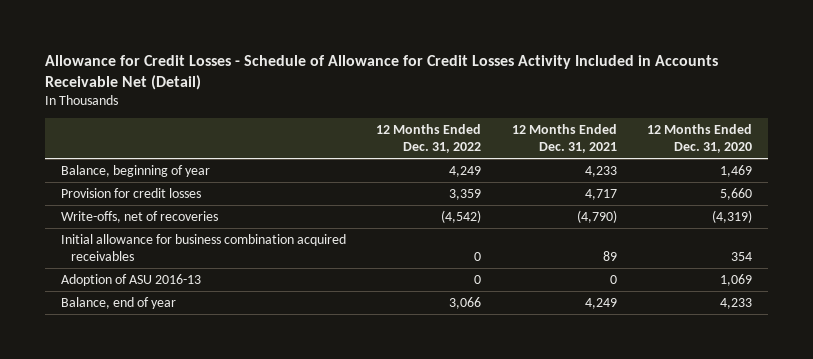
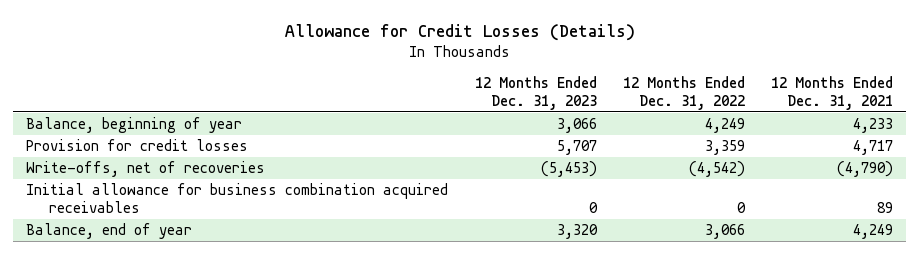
- Allowance for Credit Losses - Schedule of Allowance for Credit Losses Activity Included in Accounts Receivable Net (Detail)
+ Allowance for Credit Losses (Details)
- | 12 Months Ended Dec. 31, 2022 | 12 Months Ended Dec. 31, 2021 | 12 Months Ended Dec. 31, 2020
+ | 12 Months Ended Dec. 31, 2023 | 12 Months Ended Dec. 31, 2022 | 12 Months Ended Dec. 31, 2021
- Adoption of ASU 2016-13 | 0 | 0 | 1,069

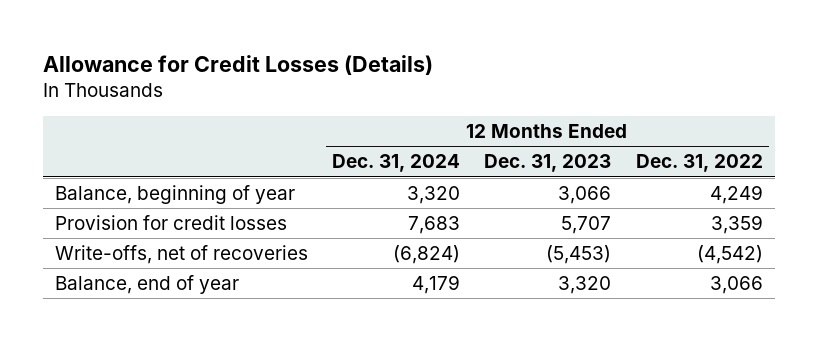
- | 12 Months Ended Dec. 31, 2023 | 12 Months Ended Dec. 31, 2022 | 12 Months Ended Dec. 31, 2021
+ | 12 Months Ended Dec. 31, 2024 | 12 Months Ended Dec. 31, 2023 | 12 Months Ended Dec. 31, 2022
- Initial allowance for business combination acquired receivables | 0 | 0 | 89

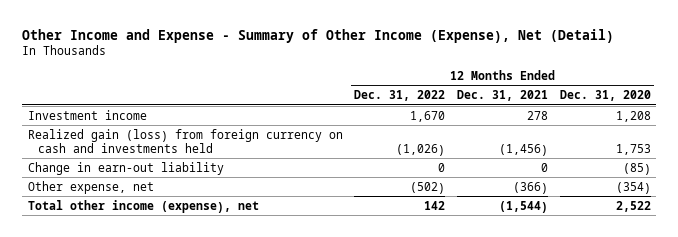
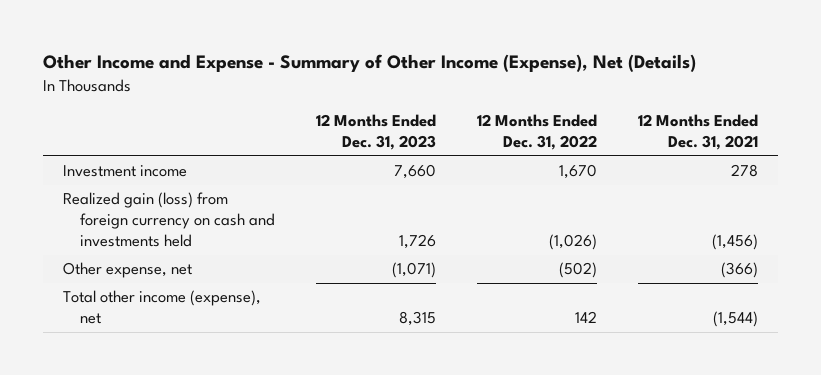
- Other Income and Expense - Summary of Other Income (Expense), Net (Detail)
+ Other Income and Expense - Summary of Other Income (Expense), Net (Details)
- | 12 Months Ended Dec. 31, 2022 | 12 Months Ended Dec. 31, 2021 | 12 Months Ended Dec. 31, 2020
+ | 12 Months Ended Dec. 31, 2023 | 12 Months Ended Dec. 31, 2022 | 12 Months Ended Dec. 31, 2021
- Change in earn-out liability | 0 | 0 | (85)

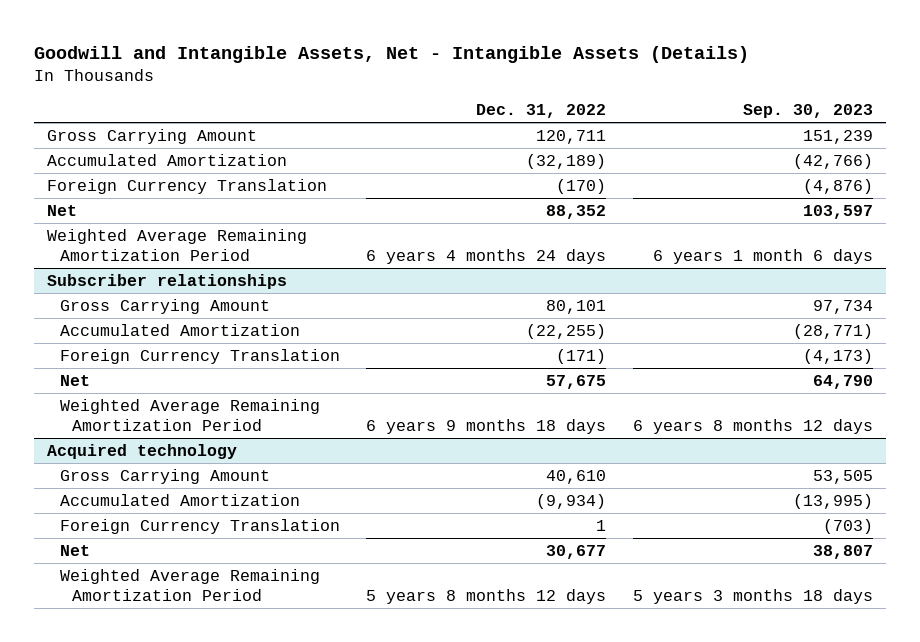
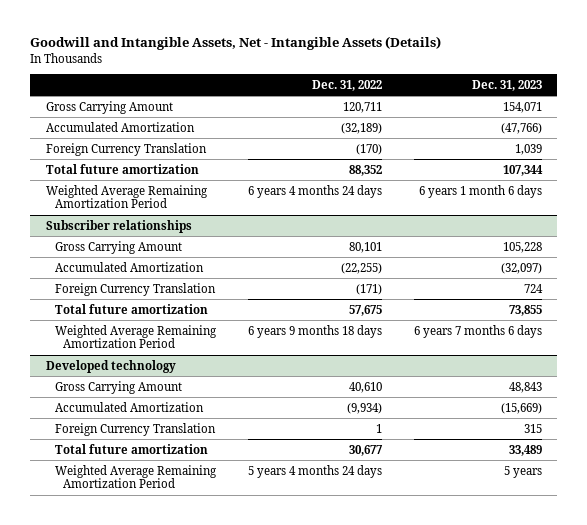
- | Dec. 31, 2022 | Sep. 30, 2023
+ | Dec. 31, 2022 | Dec. 31, 2023
- Net | 88,352 | 103,597
+ Total future amortization | 88,352 | 107,344
@ Subscriber relationships
- Net | 57,675 | 64,790
+ Total future amortization | 57,675 | 73,855
- Acquired technology
+ Developed technology
- Net | 30,677 | 38,807
- Weighted Average Remaining Amortization Period | 5 years 8 months 12 days | 5 years 3 months 18 days
+ Total future amortization | 30,677 | 33,489
+ Weighted Average Remaining Amortization Period | 5 years 4 months 24 days | 5 years

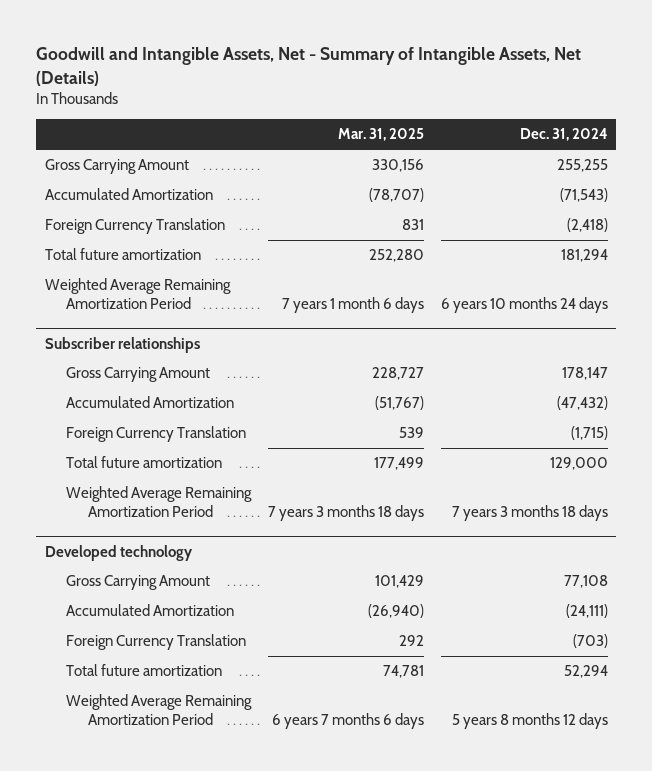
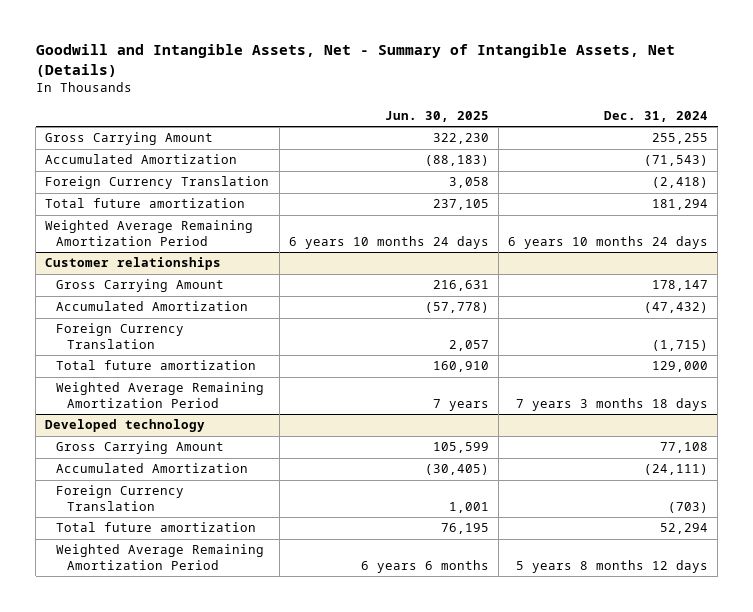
- | Mar. 31, 2025 | Dec. 31, 2024
+ | Jun. 30, 2025 | Dec. 31, 2024
- Subscriber relationships
+ Customer relationships

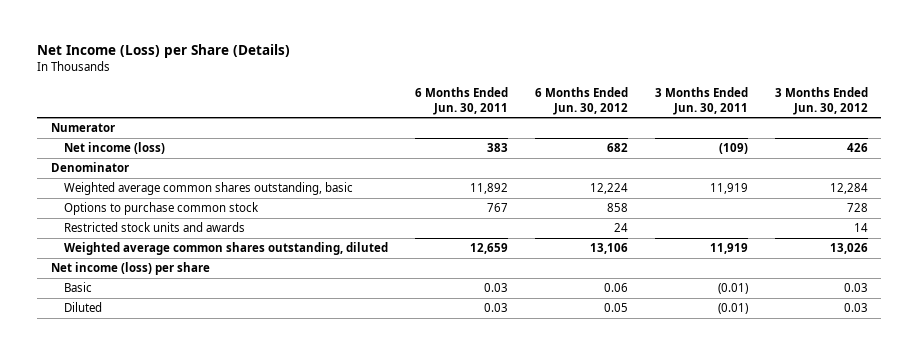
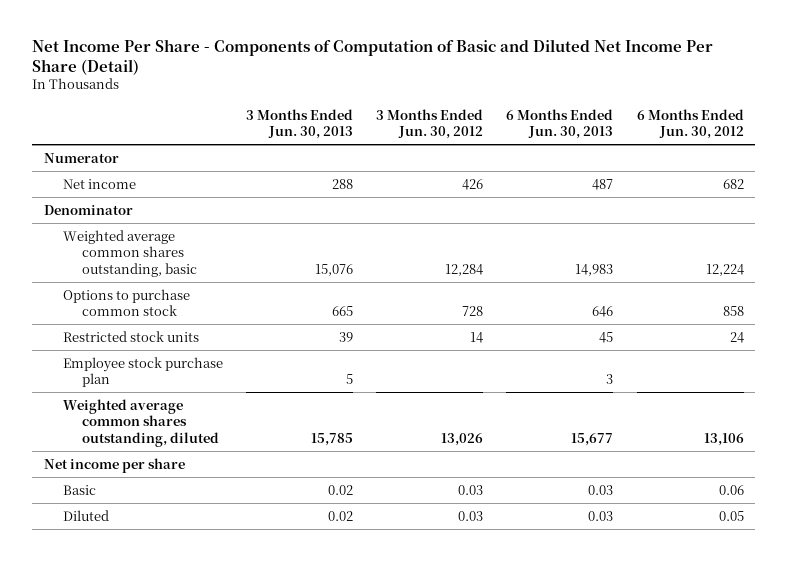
- Net Income (Loss) per Share (Details)
+ Net Income Per Share - Components of Computation of Basic and Diluted Net Income Per Share (Detail)
- | 6 Months Ended Jun. 30, 2011 | 6 Months Ended Jun. 30, 2012 | 3 Months Ended Jun. 30, 2011 | 3 Months Ended Jun. 30, 2012
+ | 3 Months Ended Jun. 30, 2013 | 3 Months Ended Jun. 30, 2012 | 6 Months Ended Jun. 30, 2013 | 6 Months Ended Jun. 30, 2012
- Net income (loss) | 383 | 682 | (109) | 426
+ Net income | 288 | 426 | 487 | 682
- Restricted stock units and awards | | 24 | | 14
+ Restricted stock units | 39 | 14 | 45 | 24
+ Employee stock purchase plan | 5 | | 3 |
- Net income (loss) per share
+ Net income per share

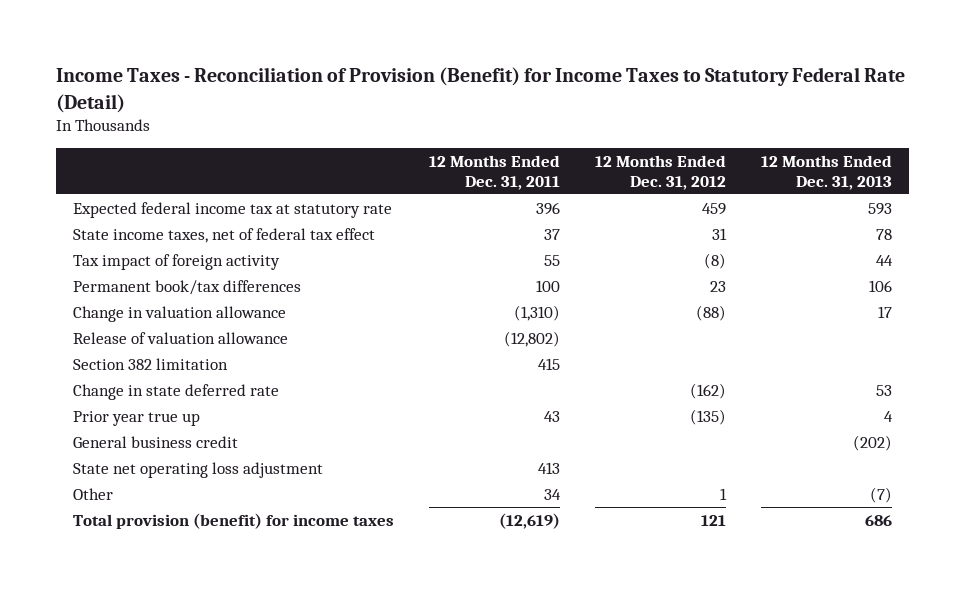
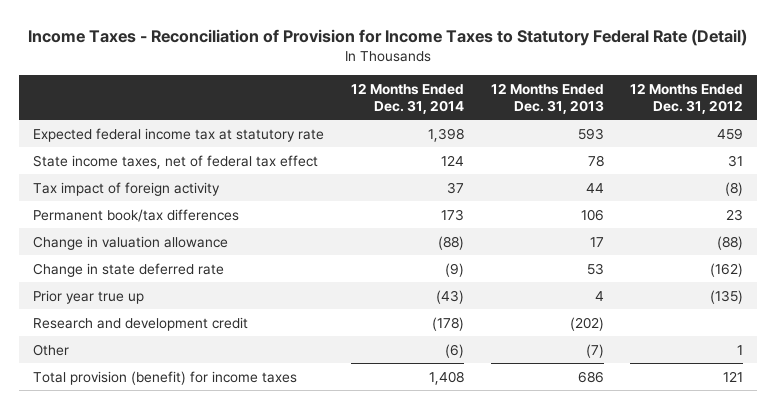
- Income Taxes - Reconciliation of Provision (Benefit) for Income Taxes to Statutory Federal Rate (Detail)
+ Income Taxes - Reconciliation of Provision for Income Taxes to Statutory Federal Rate (Detail)
- | 12 Months Ended Dec. 31, 2011 | 12 Months Ended Dec. 31, 2012 | 12 Months Ended Dec. 31, 2013
+ | 12 Months Ended Dec. 31, 2014 | 12 Months Ended Dec. 31, 2013 | 12 Months Ended Dec. 31, 2012
- Release of valuation allowance | (12,802) | |
- Section 382 limitation | 415 | |
- General business credit | | | (202)
- State net operating loss adjustment | 413 | |
+ Research and development credit | (178) | (202) |

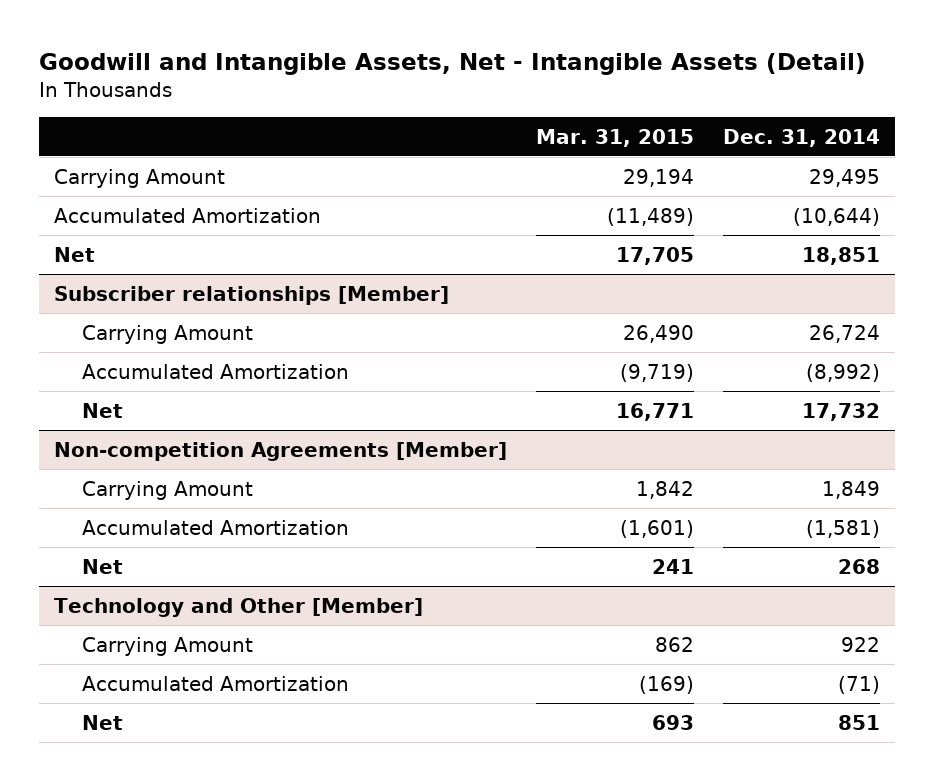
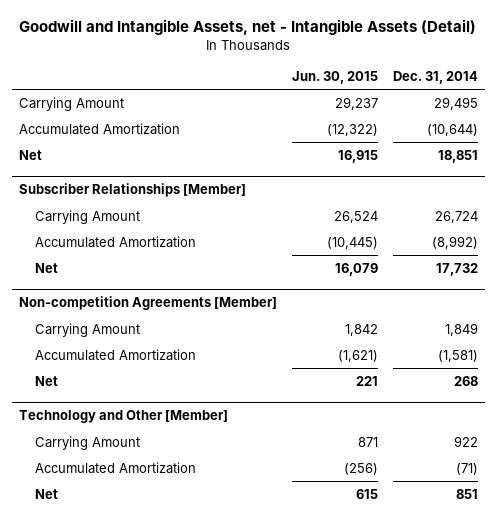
- Goodwill and Intangible Assets, Net - Intangible Assets (Detail)
+ Goodwill and Intangible Assets, net - Intangible Assets (Detail)
- | Mar. 31, 2015 | Dec. 31, 2014
+ | Jun. 30, 2015 | Dec. 31, 2014
- Subscriber relationships [Member]
+ Subscriber Relationships [Member]

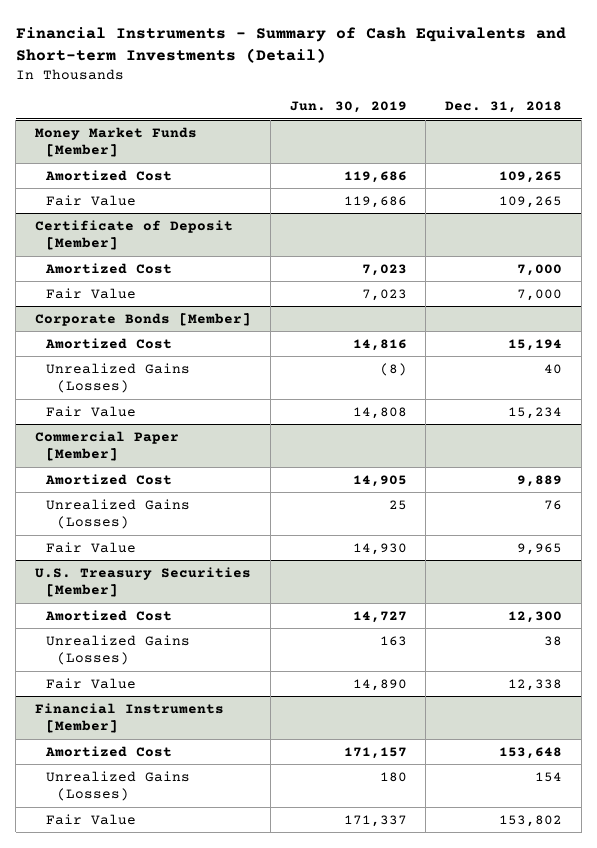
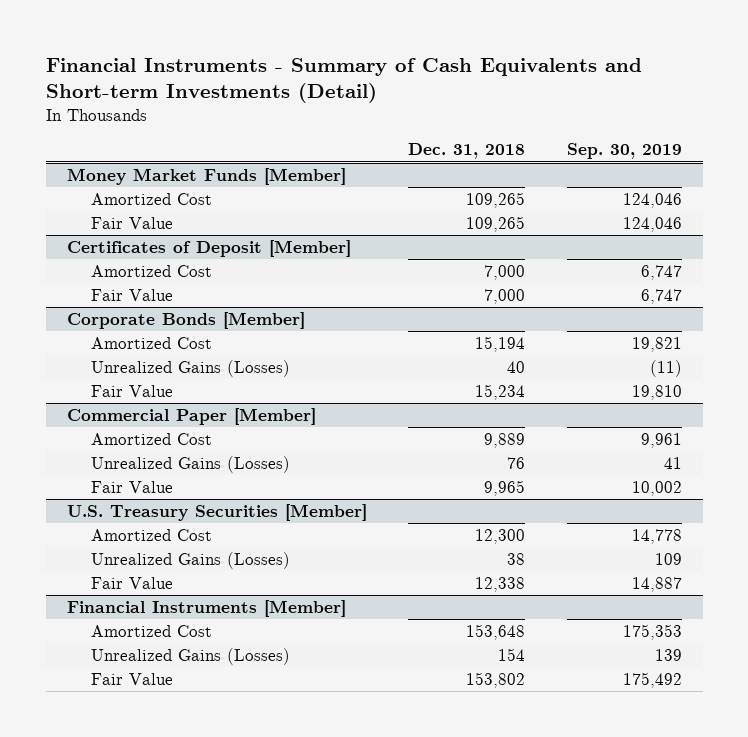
- | Jun. 30, 2019 | Dec. 31, 2018
+ | Dec. 31, 2018 | Sep. 30, 2019
- Certificate of Deposit [Member]
+ Certificates of Deposit [Member]

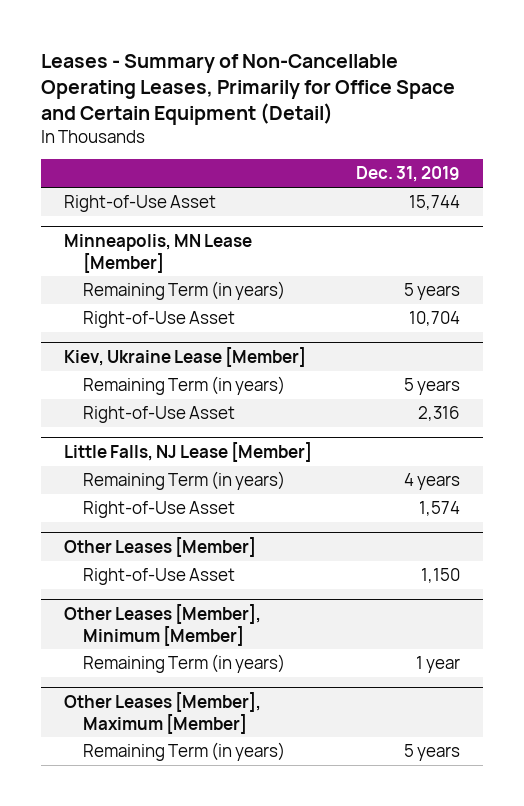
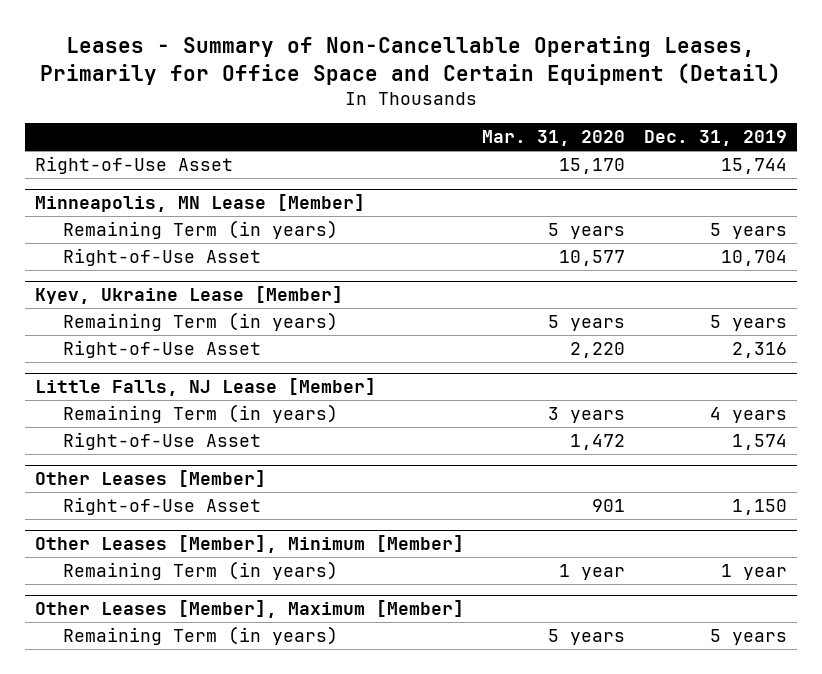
- | Dec. 31, 2019
+ | Mar. 31, 2020 | Dec. 31, 2019
- Kiev, Ukraine Lease [Member]
+ Kyev, Ukraine Lease [Member]

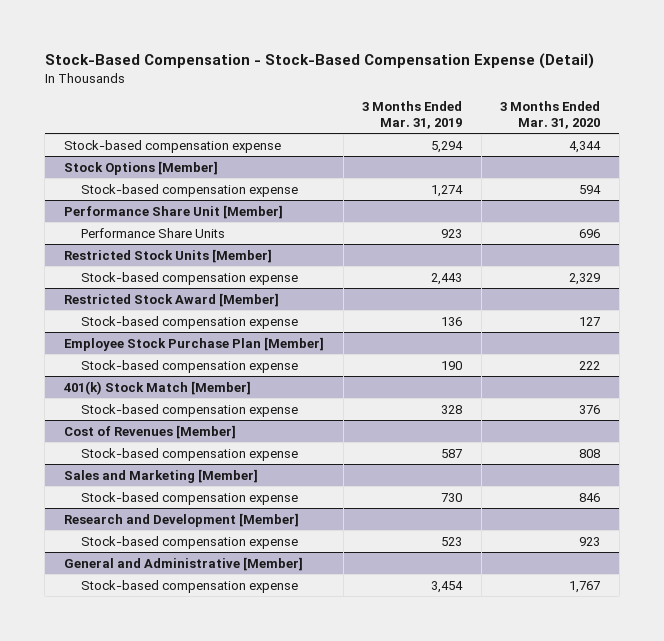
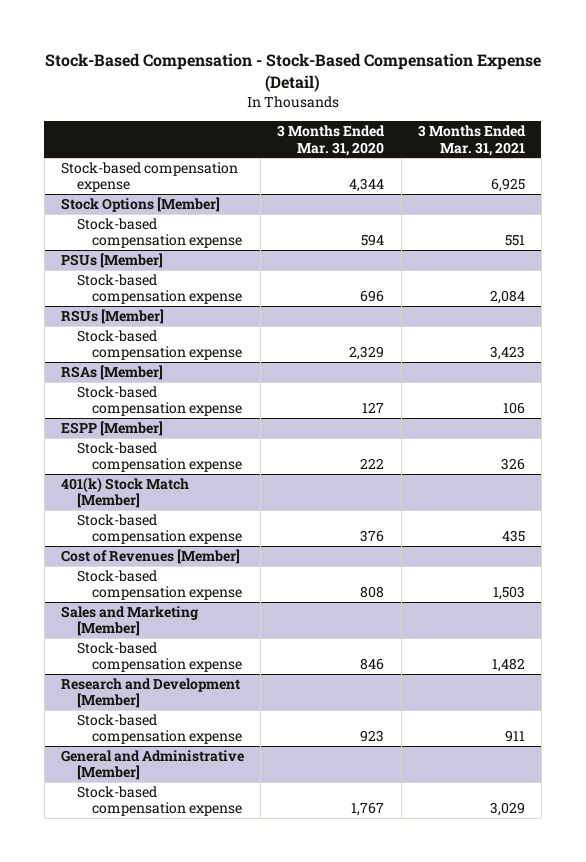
- | 3 Months Ended Mar. 31, 2019 | 3 Months Ended Mar. 31, 2020
+ | 3 Months Ended Mar. 31, 2020 | 3 Months Ended Mar. 31, 2021
- Performance Share Unit [Member]
- Performance Share Units | 923 | 696
- Restricted Stock Units [Member]
+ PSUs [Member]
+ Stock-based compensation expense | 696 | 2,084
+ RSUs [Member]
- Restricted Stock Award [Member]
+ RSAs [Member]
- Employee Stock Purchase Plan [Member]
+ ESPP [Member]

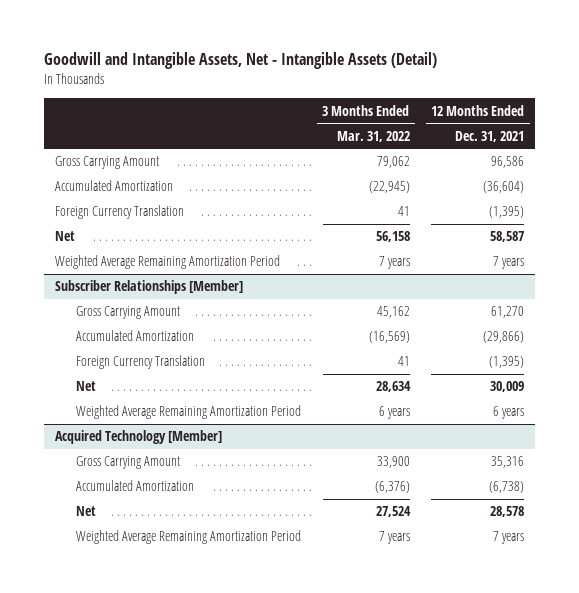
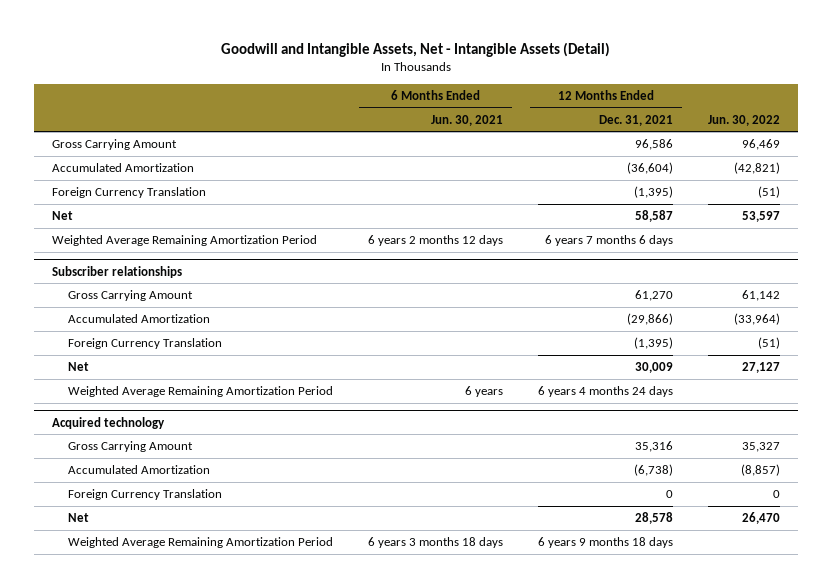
- | 3 Months Ended Mar. 31, 2022 | 12 Months Ended Dec. 31, 2021
+ | 6 Months Ended Jun. 30, 2021 | 12 Months Ended Dec. 31, 2021 | Jun. 30, 2022
- Weighted Average Remaining Amortization Period | 7 years | 7 years
- Subscriber Relationships [Member]
+ Weighted Average Remaining Amortization Period | 6 years 2 months 12 days | 6 years 7 months 6 days |
+ Subscriber relationships
- Weighted Average Remaining Amortization Period | 6 years | 6 years
- Acquired Technology [Member]
+ Weighted Average Remaining Amortization Period | 6 years | 6 years 4 months 24 days |
+ Acquired technology
+ Foreign Currency Translation | | 0 | 0
- Weighted Average Remaining Amortization Period | 7 years | 7 years
+ Weighted Average Remaining Amortization Period | 6 years 3 months 18 days | 6 years 9 months 18 days |

